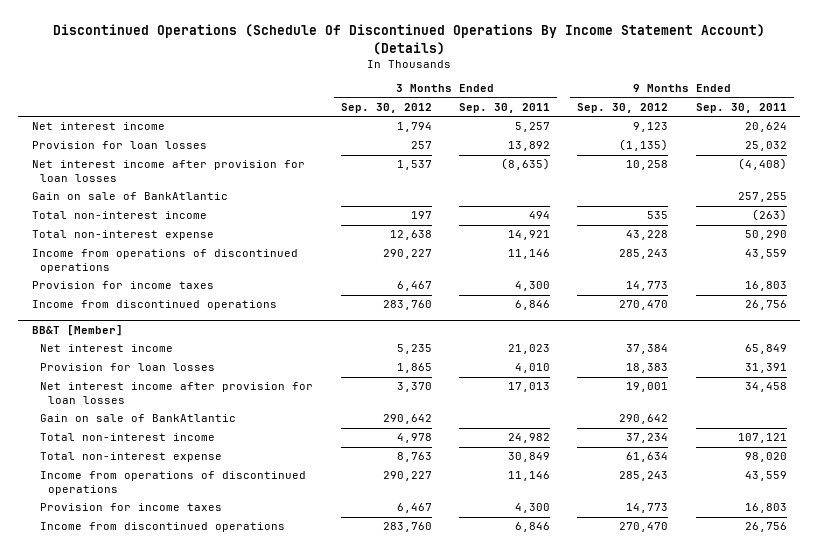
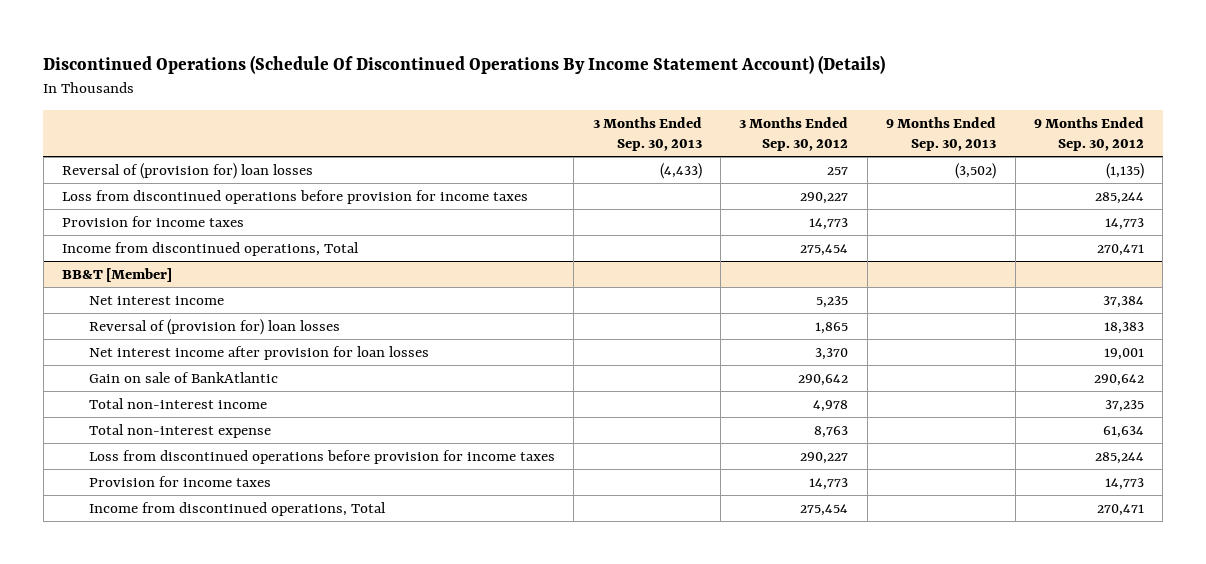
- | 3 Months Ended Sep. 30, 2012 | 3 Months Ended Sep. 30, 2011 | 9 Months Ended Sep. 30, 2012 | 9 Months Ended Sep. 30, 2011
+ | 3 Months Ended Sep. 30, 2013 | 3 Months Ended Sep. 30, 2012 | 9 Months Ended Sep. 30, 2013 | 9 Months Ended Sep. 30, 2012
- Net interest income | 1,794 | 5,257 | 9,123 | 20,624
- Provision for loan losses | 257 | 13,892 | (1,135) | 25,032
- Net interest income after provision for loan losses | 1,537 | (8,635) | 10,258 | (4,408)
- Gain on sale of BankAtlantic | | | | 257,255
- Total non-interest income | 197 | 494 | 535 | (263)
- Total non-interest expense | 12,638 | 14,921 | 43,228 | 50,290
- Income from operations of discontinued operations | 290,227 | 11,146 | 285,243 | 43,559
- Provision for income taxes | 6,467 | 4,300 | 14,773 | 16,803
- Income from discontinued operations | 283,760 | 6,846 | 270,470 | 26,756
+ Reversal of (provision for) loan losses | (4,433) | 257 | (3,502) | (1,135)
+ Loss from discontinued operations before provision for income taxes | | 290,227 | | 285,244
+ Provision for income taxes | | 14,773 | | 14,773
+ Income from discontinued operations, Total | | 275,454 | | 270,471
@ BB&T [Member]
- Provision for loan losses | 1,865 | 4,010 | 18,383 | 31,391
+ Reversal of (provision for) loan losses | | 1,865 | | 18,383
- Total non-interest income | 4,978 | 24,982 | 37,234 | 107,121
+ Total non-interest income | | 4,978 | | 37,235
- Income from operations of discontinued operations | 290,227 | 11,146 | 285,243 | 43,559
- Provision for income taxes | 6,467 | 4,300 | 14,773 | 16,803
- Income from discontinued operations | 283,760 | 6,846 | 270,470 | 26,756
+ Loss from discontinued operations before provision for income taxes | | 290,227 | | 285,244
+ Provision for income taxes | | 14,773 | | 14,773
+ Income from discontinued operations, Total | | 275,454 | | 270,471

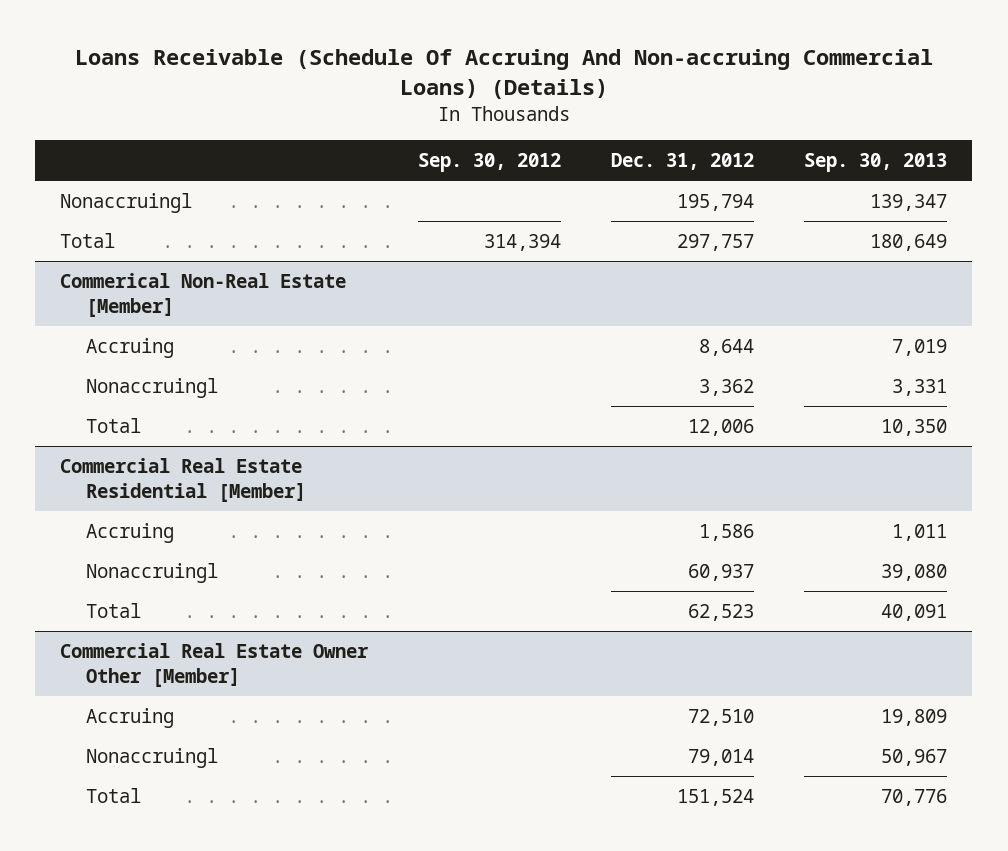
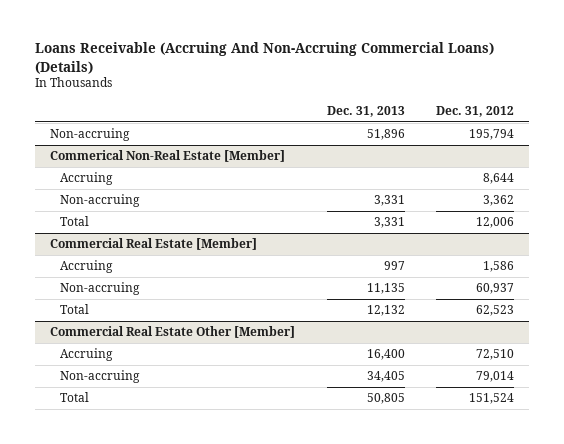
- Loans Receivable (Schedule Of Accruing And Non-accruing Commercial Loans) (Details)
+ Loans Receivable (Accruing And Non-Accruing Commercial Loans) (Details)
- | Sep. 30, 2012 | Dec. 31, 2012 | Sep. 30, 2013
+ | Dec. 31, 2013 | Dec. 31, 2012
- Nonaccruingl | | 195,794 | 139,347
- Total | 314,394 | 297,757 | 180,649
+ Non-accruing | 51,896 | 195,794
@ Commerical Non-Real Estate [Member]
- Nonaccruingl | | 3,362 | 3,331
+ Non-accruing | 3,331 | 3,362
- Commercial Real Estate Residential [Member]
+ Commercial Real Estate [Member]
- Nonaccruingl | | 60,937 | 39,080
+ Non-accruing | 11,135 | 60,937
- Commercial Real Estate Owner Other [Member]
+ Commercial Real Estate Other [Member]
- Nonaccruingl | | 79,014 | 50,967
+ Non-accruing | 34,405 | 79,014

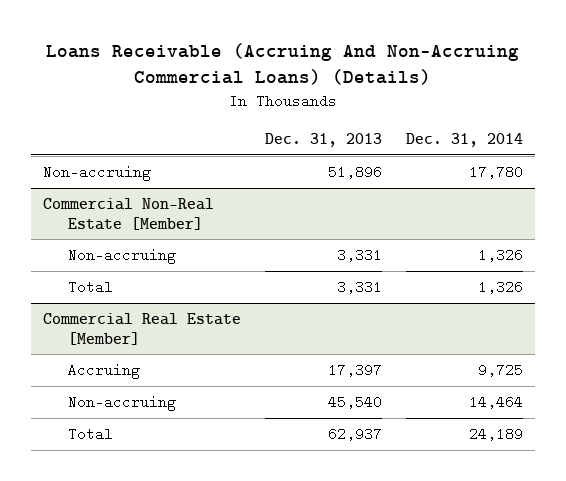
- | Dec. 31, 2013 | Dec. 31, 2012
+ | Dec. 31, 2013 | Dec. 31, 2014
- Commerical Non-Real Estate [Member]
- Accruing | | 8,644
+ Commercial Non-Real Estate [Member]
@ Commercial Real Estate [Member]
- Accruing | 997 | 1,586
- Non-accruing | 11,135 | 60,937
- Total | 12,132 | 62,523
- Commercial Real Estate Other [Member]
- Accruing | 16,400 | 72,510
- Non-accruing | 34,405 | 79,014
- Total | 50,805 | 151,524
@ Commercial Real Estate [Member]
+ Accruing | 17,397 | 9,725
+ Non-accruing | 45,540 | 14,464
+ Total | 62,937 | 24,189

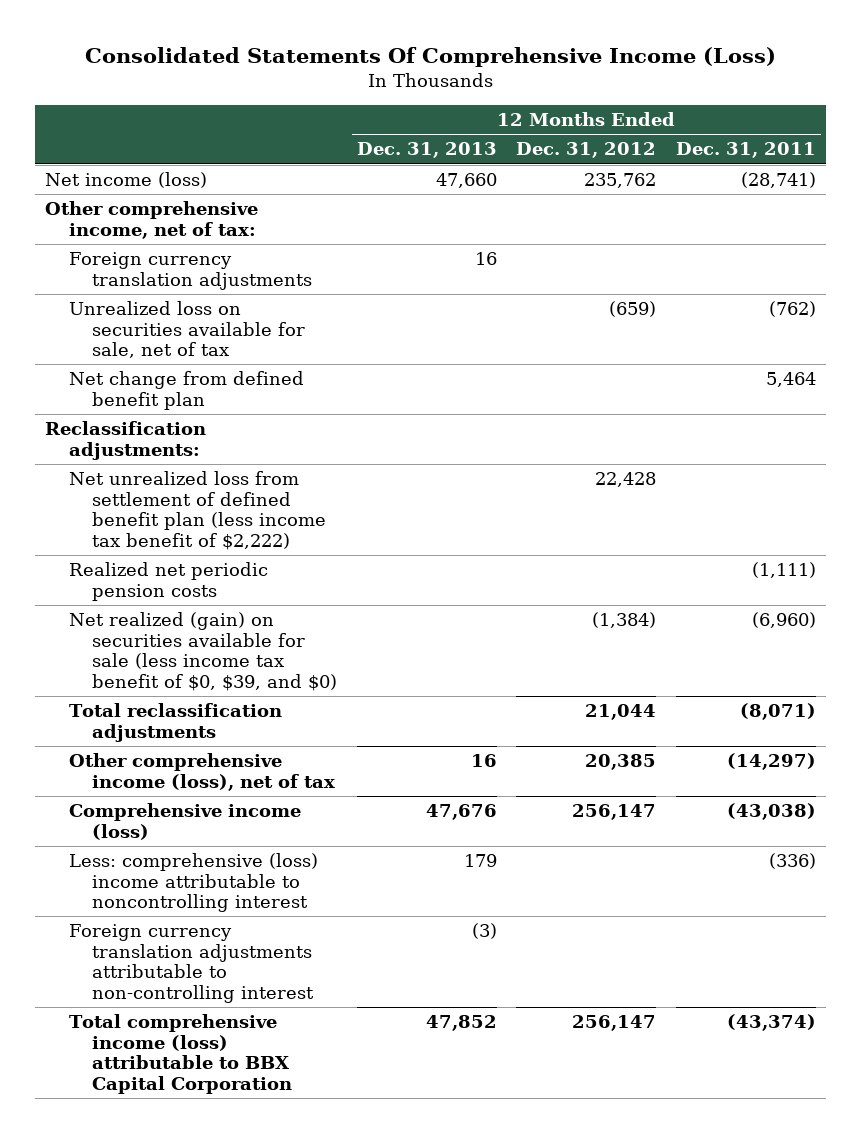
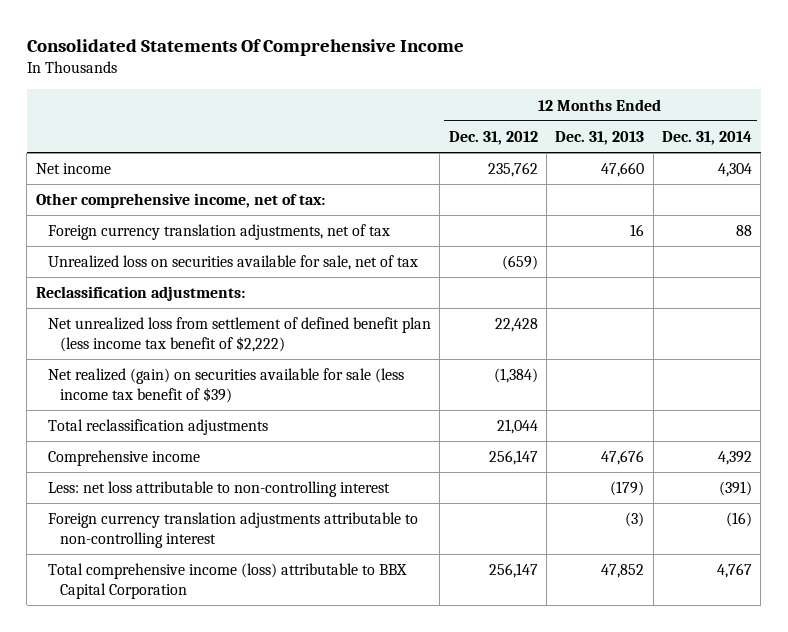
- Consolidated Statements Of Comprehensive Income (Loss)
+ Consolidated Statements Of Comprehensive Income
- | 12 Months Ended Dec. 31, 2013 | 12 Months Ended Dec. 31, 2012 | 12 Months Ended Dec. 31, 2011
+ | 12 Months Ended Dec. 31, 2012 | 12 Months Ended Dec. 31, 2013 | 12 Months Ended Dec. 31, 2014
- Net income (loss) | 47,660 | 235,762 | (28,741)
+ Net income | 235,762 | 47,660 | 4,304
- Foreign currency translation adjustments | 16 | |
+ Foreign currency translation adjustments, net of tax | | 16 | 88
- Net change from defined benefit plan | | | 5,464
- Realized net periodic pension costs | | | (1,111)
- Net realized (gain) on securities available for sale (less income tax benefit of $0, $39, and $0) | | (1,384) | (6,960)
+ Net realized (gain) on securities available for sale (less income tax benefit of $39) | (1,384) | |
- Other comprehensive income (loss), net of tax | 16 | 20,385 | (14,297)
- Comprehensive income (loss) | 47,676 | 256,147 | (43,038)
- Less: comprehensive (loss) income attributable to noncontrolling interest | 179 | | (336)
+ Comprehensive income | 256,147 | 47,676 | 4,392
+ Less: net loss attributable to non-controlling interest | | (179) | (391)

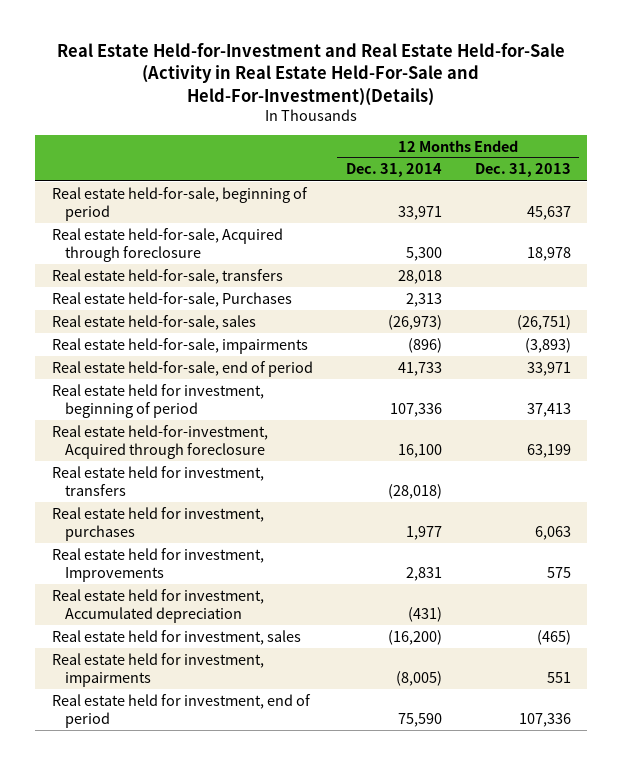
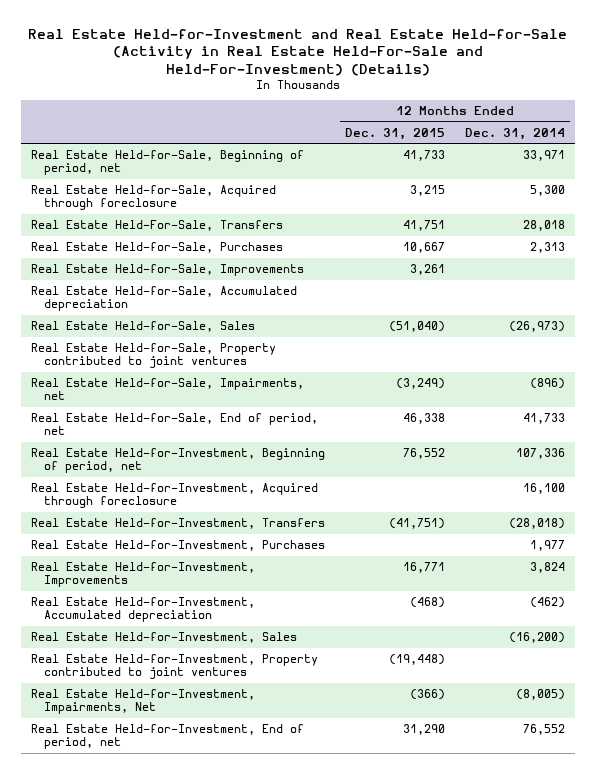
- Real Estate Held-for-Investment and Real Estate Held-for-Sale (Activity in Real Estate Held-For-Sale and Held-For-Investment)(Details)
+ Real Estate Held-for-Investment and Real Estate Held-for-Sale (Activity in Real Estate Held-For-Sale and Held-For-Investment) (Details)
- | 12 Months Ended Dec. 31, 2014 | 12 Months Ended Dec. 31, 2013
+ | 12 Months Ended Dec. 31, 2015 | 12 Months Ended Dec. 31, 2014
- Real estate held-for-sale, beginning of period | 33,971 | 45,637
- Real estate held-for-sale, Acquired through foreclosure | 5,300 | 18,978
- Real estate held-for-sale, transfers | 28,018 |
- Real estate held-for-sale, Purchases | 2,313 |
- Real estate held-for-sale, sales | (26,973) | (26,751)
- Real estate held-for-sale, impairments | (896) | (3,893)
- Real estate held-for-sale, end of period | 41,733 | 33,971
- Real estate held for investment, beginning of period | 107,336 | 37,413
- Real estate held-for-investment, Acquired through foreclosure | 16,100 | 63,199
- Real estate held for investment, transfers | (28,018) |
- Real estate held for investment, purchases | 1,977 | 6,063
- Real estate held for investment, Improvements | 2,831 | 575
- Real estate held for investment, Accumulated depreciation | (431) |
- Real estate held for investment, sales | (16,200) | (465)
- Real estate held for investment, impairments | (8,005) | 551
- Real estate held for investment, end of period | 75,590 | 107,336
+ Real Estate Held-for-Sale, Beginning of period, net | 41,733 | 33,971
+ Real Estate Held-for-Sale, Acquired through foreclosure | 3,215 | 5,300
+ Real Estate Held-For-Sale, Transfers | 41,751 | 28,018
+ Real Estate Held-for-Sale, Purchases | 10,667 | 2,313
+ Real Estate Held-for-Sale, Improvements | 3,261 |
+ Real Estate Held-for-Sale, Accumulated depreciation
+ Real Estate Held-for-Sale, Sales | (51,040) | (26,973)
+ Real Estate Held-for-Sale, Property contributed to joint ventures
+ Real Estate Held-for-Sale, Impairments, net | (3,249) | (896)
+ Real Estate Held-for-Sale, End of period, net | 46,338 | 41,733
+ Real Estate Held-for-Investment, Beginning of period, net | 76,552 | 107,336
+ Real Estate Held-for-Investment, Acquired through foreclosure | | 16,100
+ Real Estate Held-for-Investment, Transfers | (41,751) | (28,018)
+ Real Estate Held-for-Investment, Purchases | | 1,977
+ Real Estate Held-for-Investment, Improvements | 16,771 | 3,824
+ Real Estate Held-for-Investment, Accumulated depreciation | (468) | (462)
+ Real Estate Held-for-Investment, Sales | | (16,200)
+ Real Estate Held-for-Investment, Property contributed to joint ventures | (19,448) |
+ Real Estate Held-for-Investment, Impairments, Net | (366) | (8,005)
+ Real Estate Held-for-Investment, End of period, net | 31,290 | 76,552

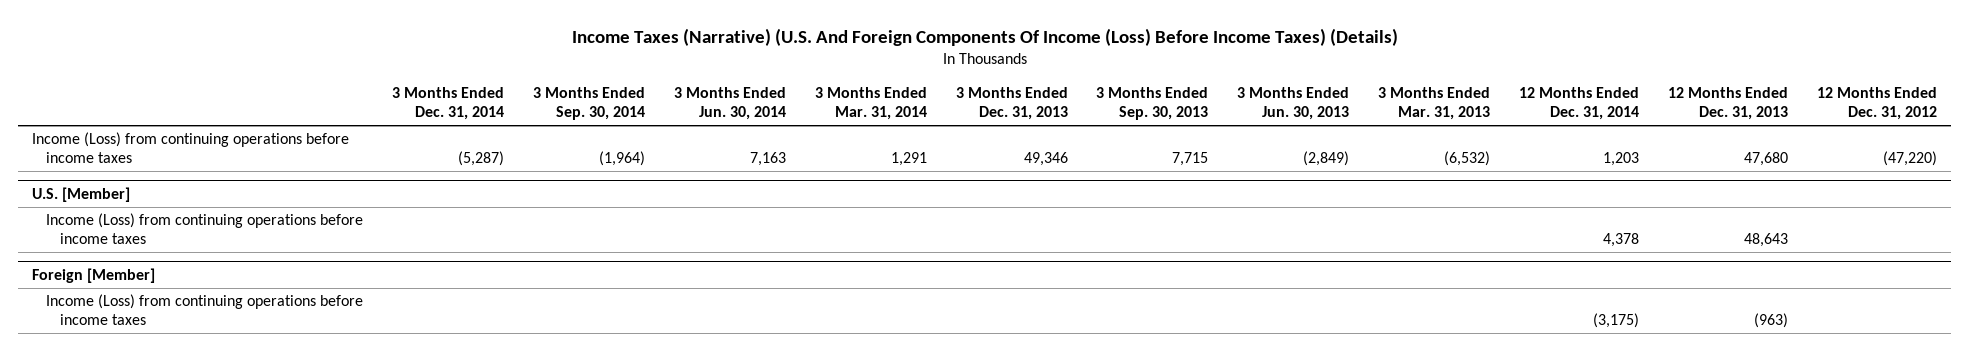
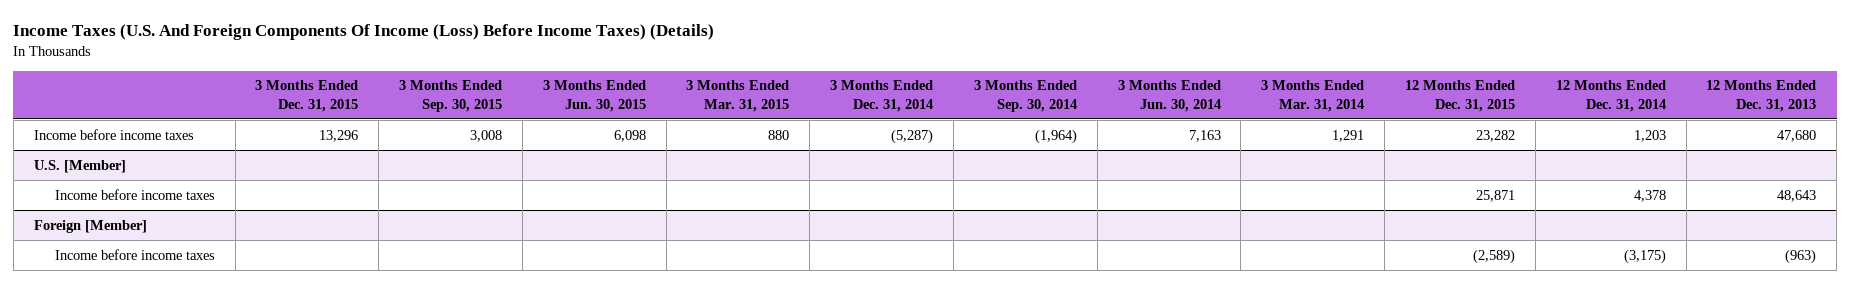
- Income Taxes (Narrative) (U.S. And Foreign Components Of Income (Loss) Before Income Taxes) (Details)
+ Income Taxes (U.S. And Foreign Components Of Income (Loss) Before Income Taxes) (Details)
- | 3 Months Ended Dec. 31, 2014 | 3 Months Ended Sep. 30, 2014 | 3 Months Ended Jun. 30, 2014 | 3 Months Ended Mar. 31, 2014 | 3 Months Ended Dec. 31, 2013 | 3 Months Ended Sep. 30, 2013 | 3 Months Ended Jun. 30, 2013 | 3 Months Ended Mar. 31, 2013 | 12 Months Ended Dec. 31, 2014 | 12 Months Ended Dec. 31, 2013 | 12 Months Ended Dec. 31, 2012
+ | 3 Months Ended Dec. 31, 2015 | 3 Months Ended Sep. 30, 2015 | 3 Months Ended Jun. 30, 2015 | 3 Months Ended Mar. 31, 2015 | 3 Months Ended Dec. 31, 2014 | 3 Months Ended Sep. 30, 2014 | 3 Months Ended Jun. 30, 2014 | 3 Months Ended Mar. 31, 2014 | 12 Months Ended Dec. 31, 2015 | 12 Months Ended Dec. 31, 2014 | 12 Months Ended Dec. 31, 2013
- Income (Loss) from continuing operations before income taxes | (5,287) | (1,964) | 7,163 | 1,291 | 49,346 | 7,715 | (2,849) | (6,532) | 1,203 | 47,680 | (47,220)
+ Income before income taxes | 13,296 | 3,008 | 6,098 | 880 | (5,287) | (1,964) | 7,163 | 1,291 | 23,282 | 1,203 | 47,680
@ U.S. [Member]
- Income (Loss) from continuing operations before income taxes | | | | | | | | | 4,378 | 48,643 |
+ Income before income taxes | | | | | | | | | 25,871 | 4,378 | 48,643
@ Foreign [Member]
- Income (Loss) from continuing operations before income taxes | | | | | | | | | (3,175) | (963) |
+ Income before income taxes | | | | | | | | | (2,589) | (3,175) | (963)

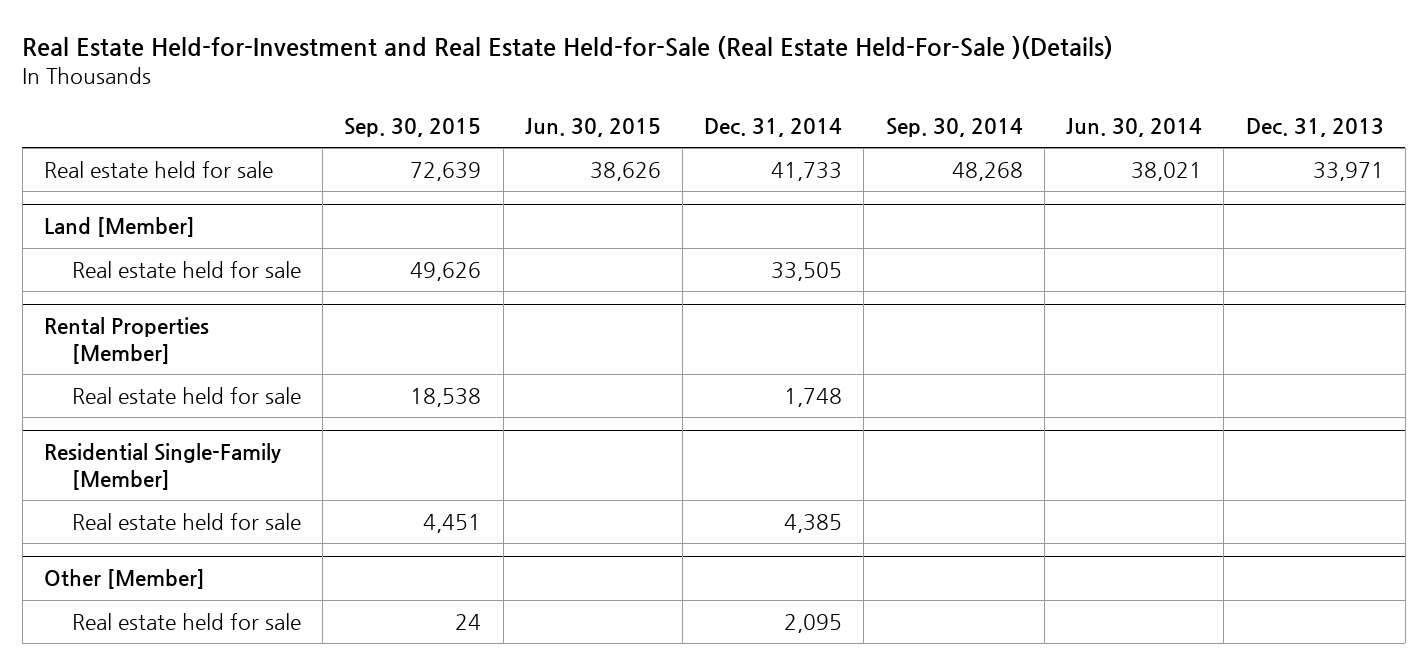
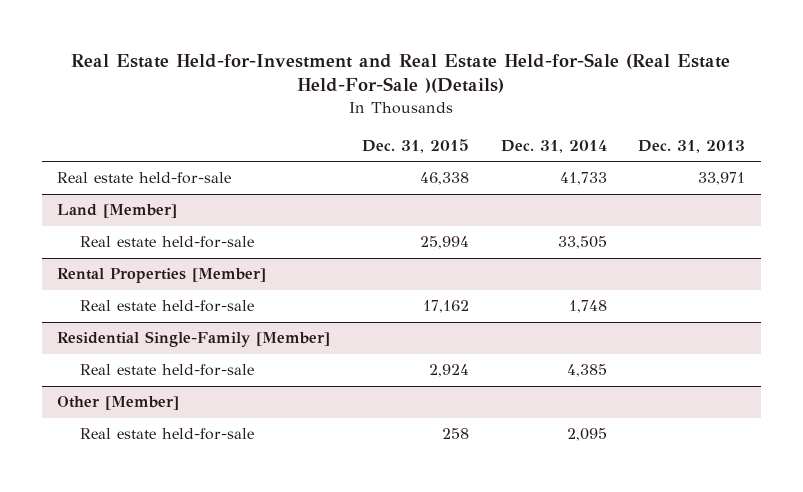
- | Sep. 30, 2015 | Jun. 30, 2015 | Dec. 31, 2014 | Sep. 30, 2014 | Jun. 30, 2014 | Dec. 31, 2013
+ | Dec. 31, 2015 | Dec. 31, 2014 | Dec. 31, 2013
- Real estate held for sale | 72,639 | 38,626 | 41,733 | 48,268 | 38,021 | 33,971
+ Real estate held-for-sale | 46,338 | 41,733 | 33,971
@ Land [Member]
- Real estate held for sale | 49,626 | | 33,505 | | |
+ Real estate held-for-sale | 25,994 | 33,505 |
@ Rental Properties [Member]
- Real estate held for sale | 18,538 | | 1,748 | | |
+ Real estate held-for-sale | 17,162 | 1,748 |
@ Residential Single-Family [Member]
- Real estate held for sale | 4,451 | | 4,385 | | |
+ Real estate held-for-sale | 2,924 | 4,385 |
@ Other [Member]
- Real estate held for sale | 24 | | 2,095 | | |
+ Real estate held-for-sale | 258 | 2,095 |

